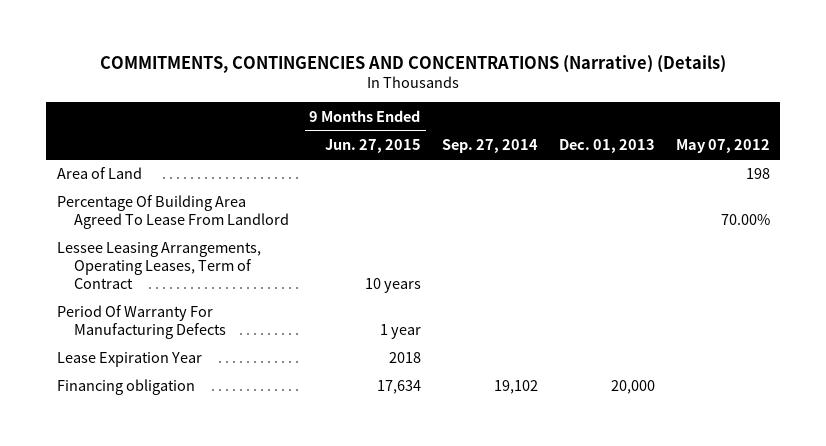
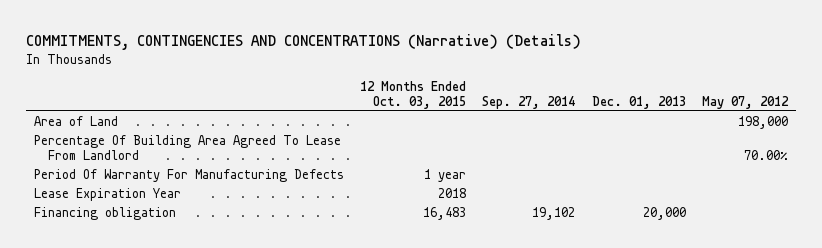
- | 9 Months Ended Jun. 27, 2015 | Sep. 27, 2014 | Dec. 01, 2013 | May 07, 2012
+ | 12 Months Ended Oct. 03, 2015 | Sep. 27, 2014 | Dec. 01, 2013 | May 07, 2012
- Area of Land | | | | 198
+ Area of Land | | | | 198,000
- Lessee Leasing Arrangements, Operating Leases, Term of Contract | 10 years | | |

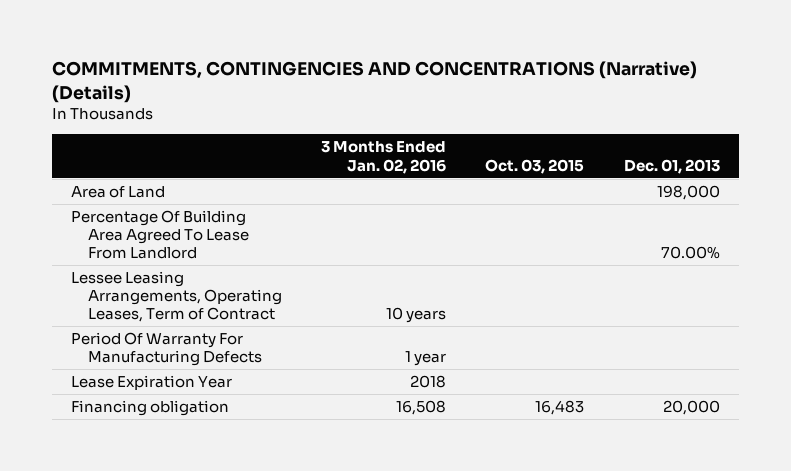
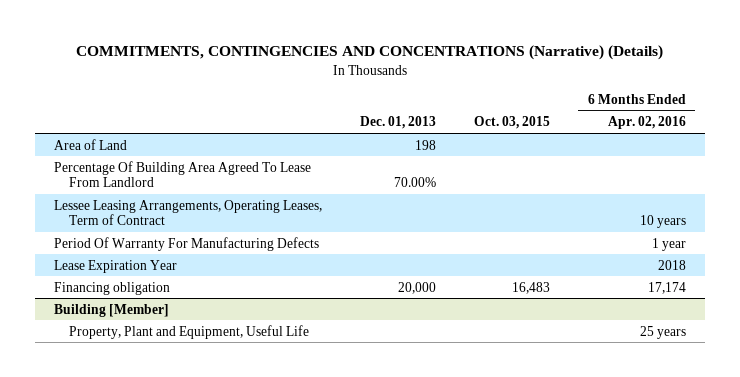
- | 3 Months Ended Jan. 02, 2016 | Oct. 03, 2015 | Dec. 01, 2013
+ | Dec. 01, 2013 | Oct. 03, 2015 | 6 Months Ended Apr. 02, 2016
- Area of Land | | | 198,000
+ Area of Land | 198 | |
+ Building [Member]
+ Property, Plant and Equipment, Useful Life | | | 25 years

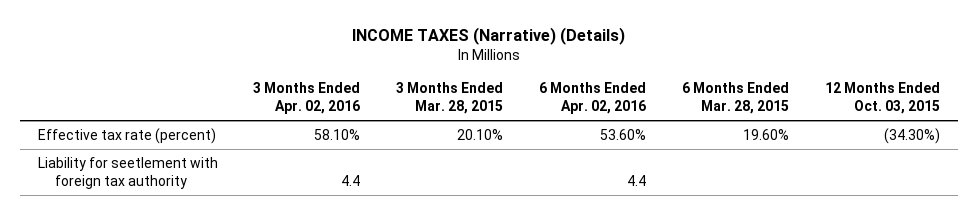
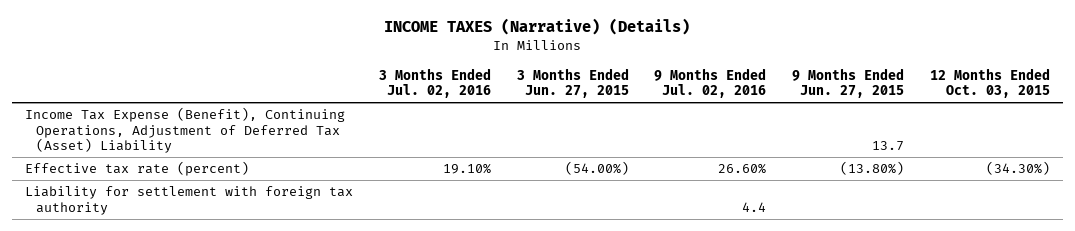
- | 3 Months Ended Apr. 02, 2016 | 3 Months Ended Mar. 28, 2015 | 6 Months Ended Apr. 02, 2016 | 6 Months Ended Mar. 28, 2015 | 12 Months Ended Oct. 03, 2015
+ | 3 Months Ended Jul. 02, 2016 | 3 Months Ended Jun. 27, 2015 | 9 Months Ended Jul. 02, 2016 | 9 Months Ended Jun. 27, 2015 | 12 Months Ended Oct. 03, 2015
+ Income Tax Expense (Benefit), Continuing Operations, Adjustment of Deferred Tax (Asset) Liability | | | | 13.7 |
- Liability for seetlement with foreign tax authority | 4.4 | | 4.4 | |
+ Liability for settlement with foreign tax authority | | | 4.4 | |

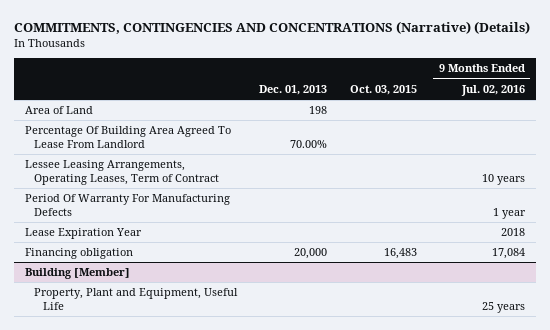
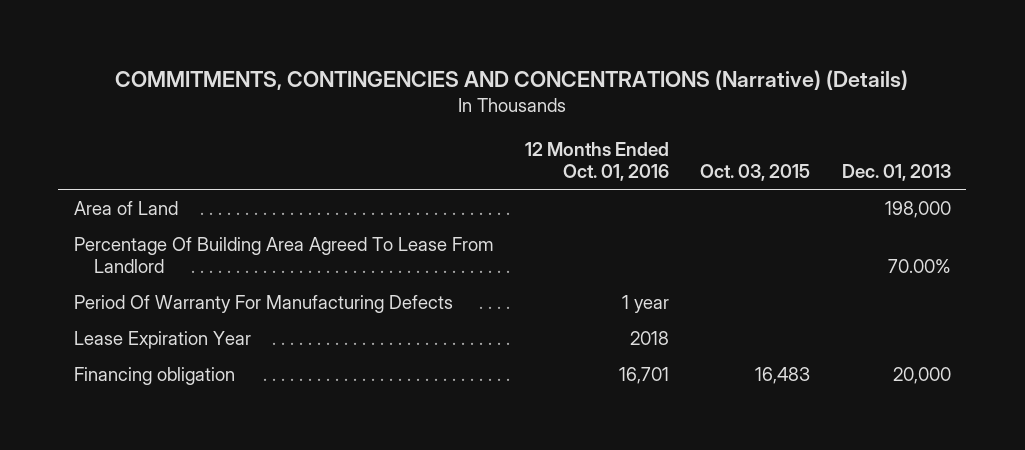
- | Dec. 01, 2013 | Oct. 03, 2015 | 9 Months Ended Jul. 02, 2016
+ | 12 Months Ended Oct. 01, 2016 | Oct. 03, 2015 | Dec. 01, 2013
- Area of Land | 198 | |
+ Area of Land | | | 198,000
- Lessee Leasing Arrangements, Operating Leases, Term of Contract | | | 10 years
- Building [Member]
- Property, Plant and Equipment, Useful Life | | | 25 years

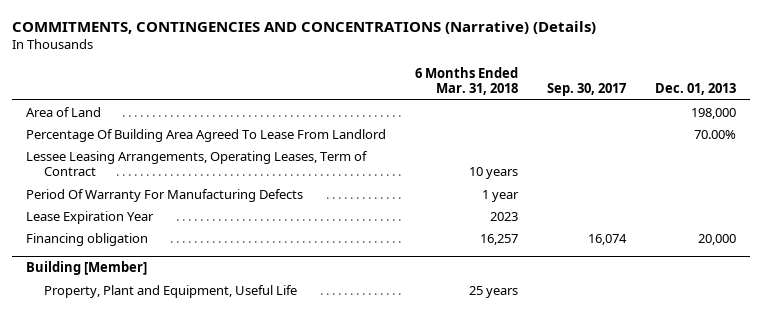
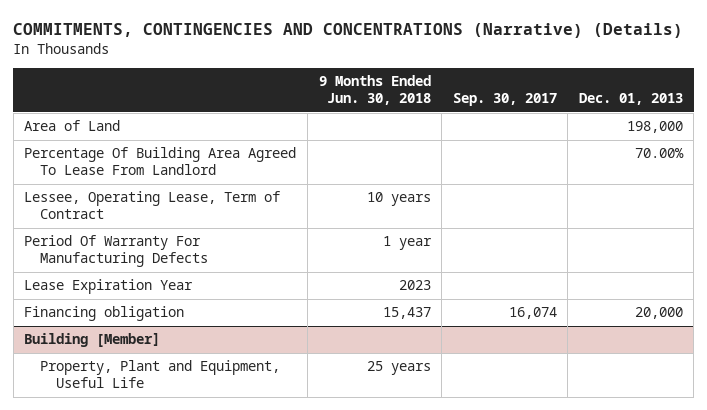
- | 6 Months Ended Mar. 31, 2018 | Sep. 30, 2017 | Dec. 01, 2013
+ | 9 Months Ended Jun. 30, 2018 | Sep. 30, 2017 | Dec. 01, 2013
- Lessee Leasing Arrangements, Operating Leases, Term of Contract | 10 years | |
+ Lessee, Operating Lease, Term of Contract | 10 years | |

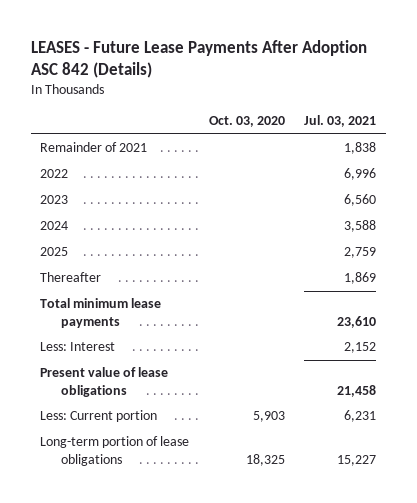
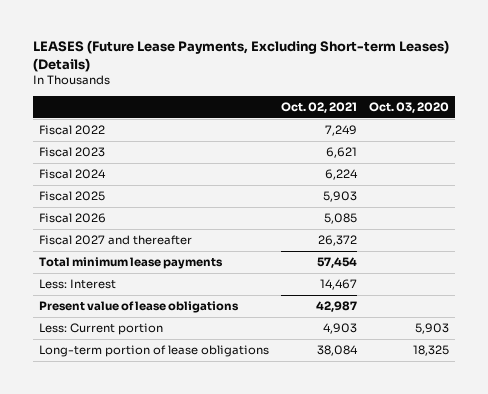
- LEASES - Future Lease Payments After Adoption ASC 842 (Details)
+ LEASES (Future Lease Payments, Excluding Short-term Leases) (Details)
- | Oct. 03, 2020 | Jul. 03, 2021
+ | Oct. 02, 2021 | Oct. 03, 2020
- Remainder of 2021 | | 1,838
- 2022 | | 6,996
- 2023 | | 6,560
- 2024 | | 3,588
- 2025 | | 2,759
- Thereafter | | 1,869
+ Fiscal 2022 | 7,249 |
+ Fiscal 2023 | 6,621 |
+ Fiscal 2024 | 6,224 |
+ Fiscal 2025 | 5,903 |
+ Fiscal 2026 | 5,085 |
+ Fiscal 2027 and thereafter | 26,372 |

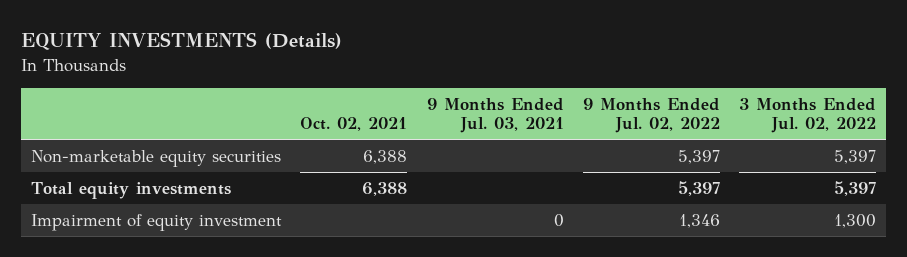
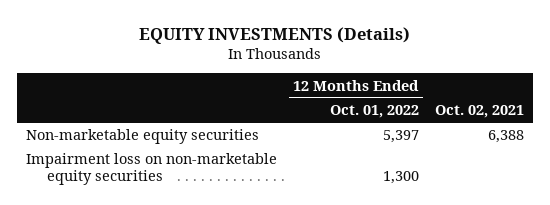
- | Oct. 02, 2021 | 9 Months Ended Jul. 03, 2021 | 9 Months Ended Jul. 02, 2022 | 3 Months Ended Jul. 02, 2022
+ | 12 Months Ended Oct. 01, 2022 | Oct. 02, 2021
- Total equity investments | 6,388 | | 5,397 | 5,397
- Impairment of equity investment | | 0 | 1,346 | 1,300
+ Impairment loss on non-marketable equity securities | 1,300 |

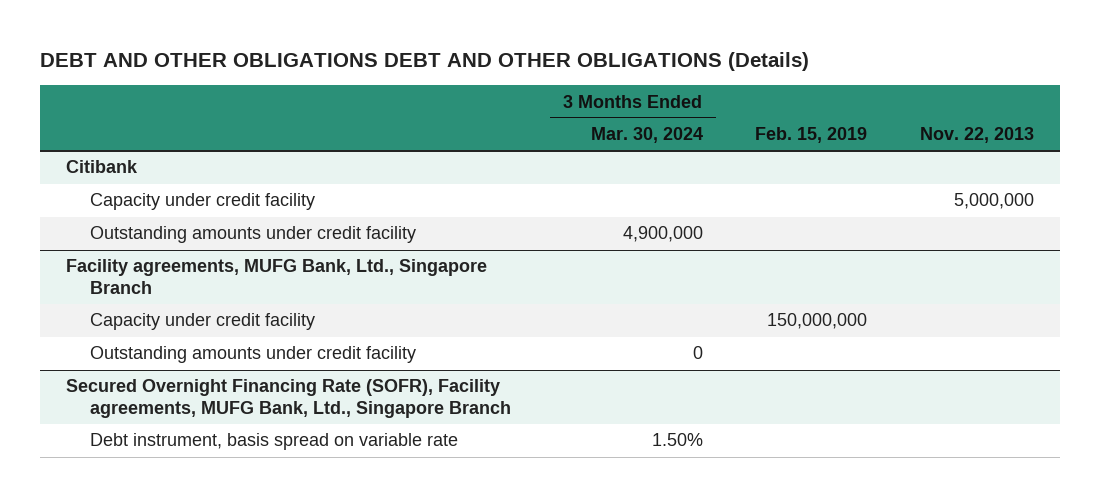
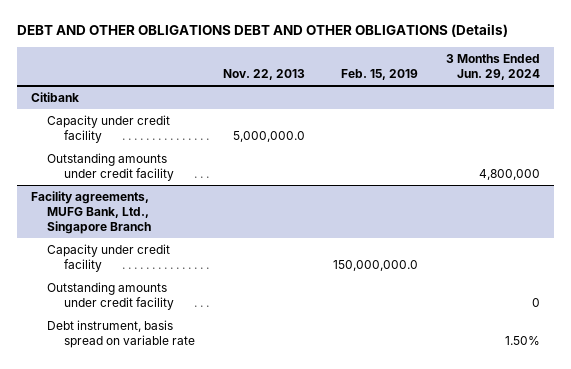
- | 3 Months Ended Mar. 30, 2024 | Feb. 15, 2019 | Nov. 22, 2013
+ | Nov. 22, 2013 | Feb. 15, 2019 | 3 Months Ended Jun. 29, 2024
@ Citibank
- Capacity under credit facility | | | 5,000,000
+ Capacity under credit facility | 5,000,000.0 | |
@ Facility agreements, MUFG Bank, Ltd., Singapore Branch
- Capacity under credit facility | | 150,000,000 |
+ Capacity under credit facility | | 150,000,000.0 |
- Secured Overnight Financing Rate (SOFR), Facility agreements, MUFG Bank, Ltd., Singapore Branch
- Debt instrument, basis spread on variable rate | 1.50% | |
@ Facility agreements, MUFG Bank, Ltd., Singapore Branch
+ Debt instrument, basis spread on variable rate | | | 1.50%

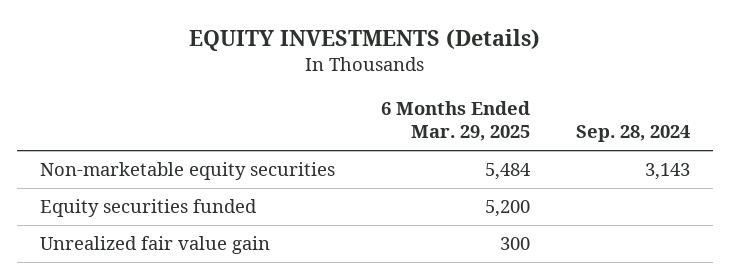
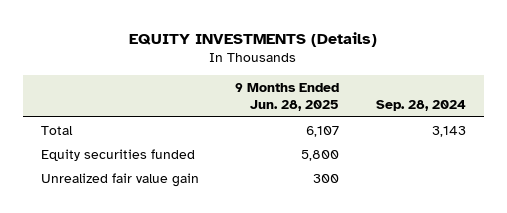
- | 6 Months Ended Mar. 29, 2025 | Sep. 28, 2024
+ | 9 Months Ended Jun. 28, 2025 | Sep. 28, 2024
- Non-marketable equity securities | 5,484 | 3,143
+ Total | 6,107 | 3,143

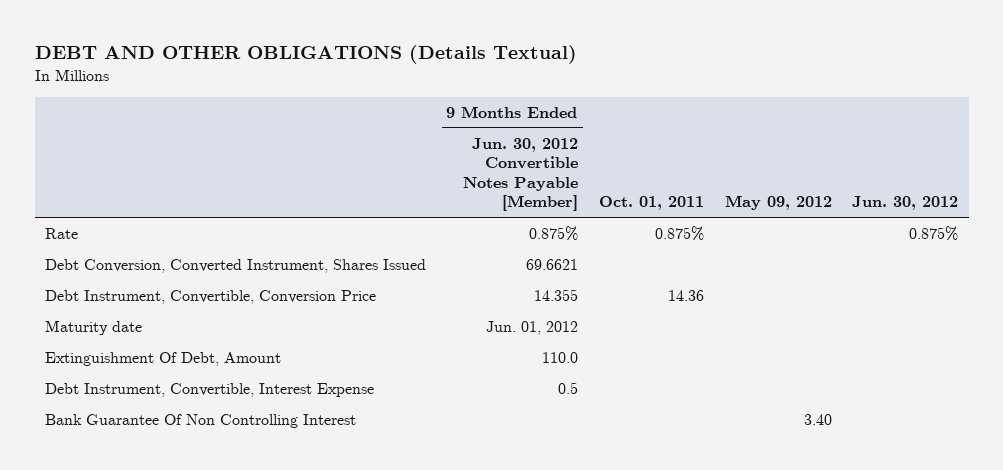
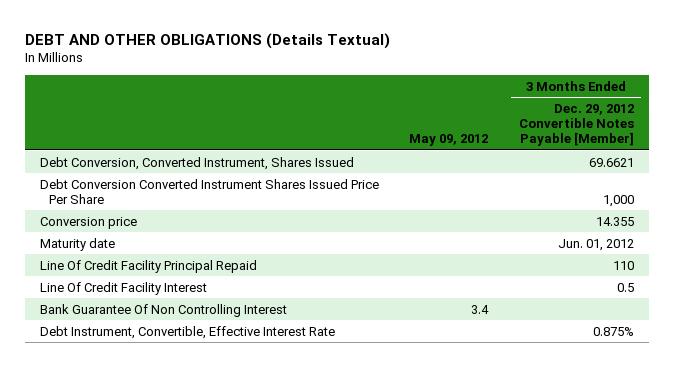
- | 9 Months Ended Jun. 30, 2012 Convertible Notes Payable [Member] | Oct. 01, 2011 | May 09, 2012 | Jun. 30, 2012
+ | May 09, 2012 | 3 Months Ended Dec. 29, 2012 Convertible Notes Payable [Member]
- Rate | 0.875% | 0.875% | | 0.875%
- Debt Instrument, Convertible, Conversion Price | 14.355 | 14.36 | |
+ Debt Conversion Converted Instrument Shares Issued Price Per Share | | 1,000
+ Conversion price | | 14.355
- Extinguishment Of Debt, Amount | 110.0 | | |
- Debt Instrument, Convertible, Interest Expense | 0.5 | | |
- Bank Guarantee Of Non Controlling Interest | | | 3.40 |
+ Line Of Credit Facility Principal Repaid | | 110
+ Line Of Credit Facility Interest | | 0.5
+ Bank Guarantee Of Non Controlling Interest | 3.4 |
+ Debt Instrument, Convertible, Effective Interest Rate | | 0.875%

